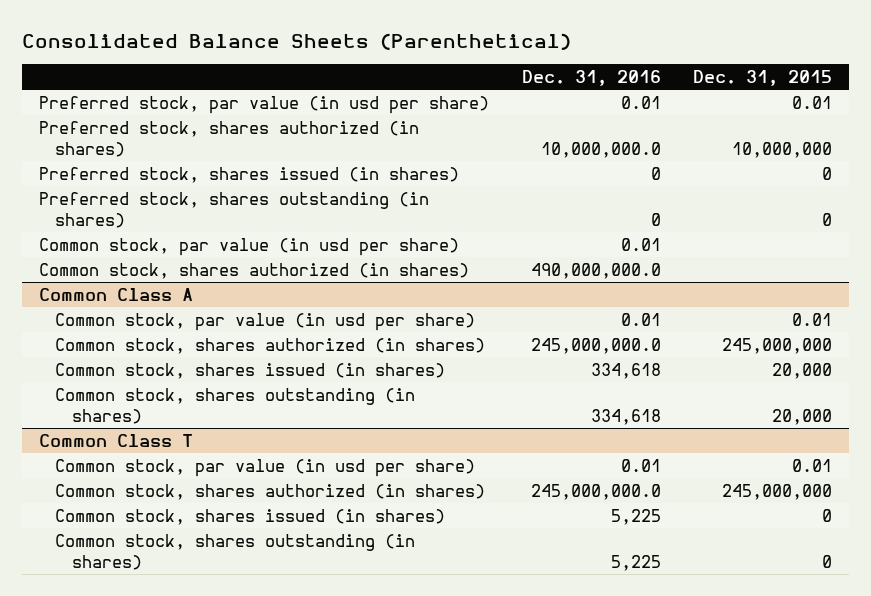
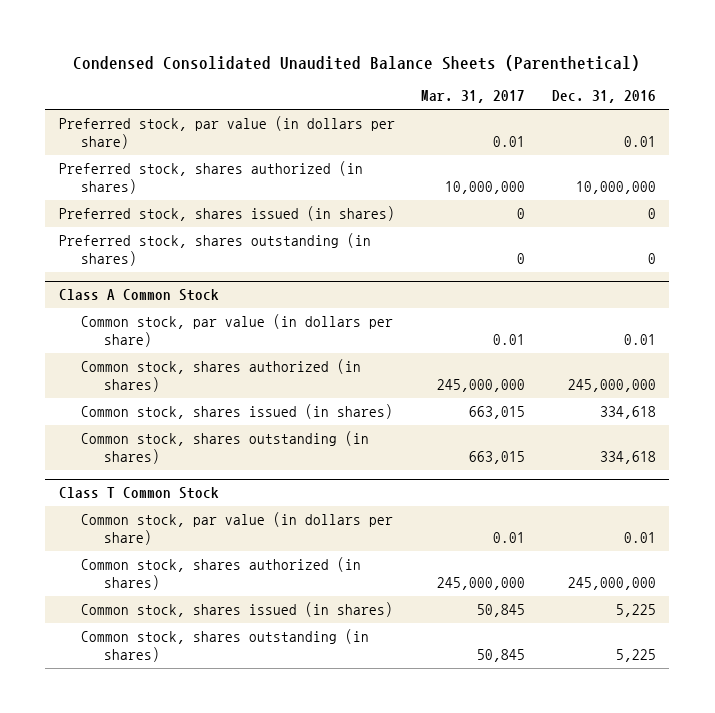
- Consolidated Balance Sheets (Parenthetical)
+ Condensed Consolidated Unaudited Balance Sheets (Parenthetical)
- | Dec. 31, 2016 | Dec. 31, 2015
+ | Mar. 31, 2017 | Dec. 31, 2016
- Preferred stock, par value (in usd per share) | 0.01 | 0.01
- Preferred stock, shares authorized (in shares) | 10,000,000.0 | 10,000,000
+ Preferred stock, par value (in dollars per share) | 0.01 | 0.01
+ Preferred stock, shares authorized (in shares) | 10,000,000 | 10,000,000
- Common stock, par value (in usd per share) | 0.01 |
- Common stock, shares authorized (in shares) | 490,000,000.0 |
- Common Class A
- Common stock, par value (in usd per share) | 0.01 | 0.01
- Common stock, shares authorized (in shares) | 245,000,000.0 | 245,000,000
+ Class A Common Stock
+ Common stock, par value (in dollars per share) | 0.01 | 0.01
+ Common stock, shares authorized (in shares) | 245,000,000 | 245,000,000
- Common Class T
- Common stock, par value (in usd per share) | 0.01 | 0.01
- Common stock, shares authorized (in shares) | 245,000,000.0 | 245,000,000
+ Class T Common Stock
+ Common stock, par value (in dollars per share) | 0.01 | 0.01
+ Common stock, shares authorized (in shares) | 245,000,000 | 245,000,000

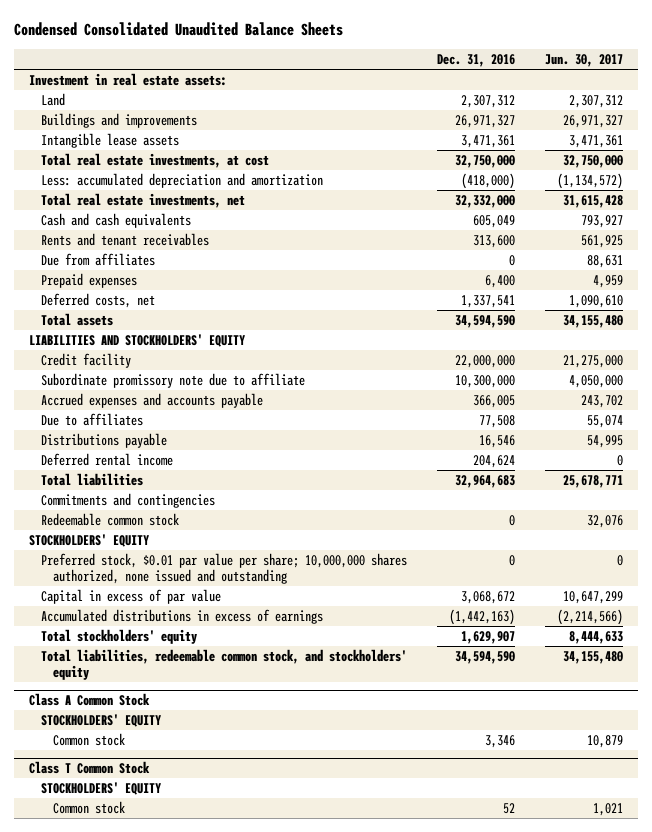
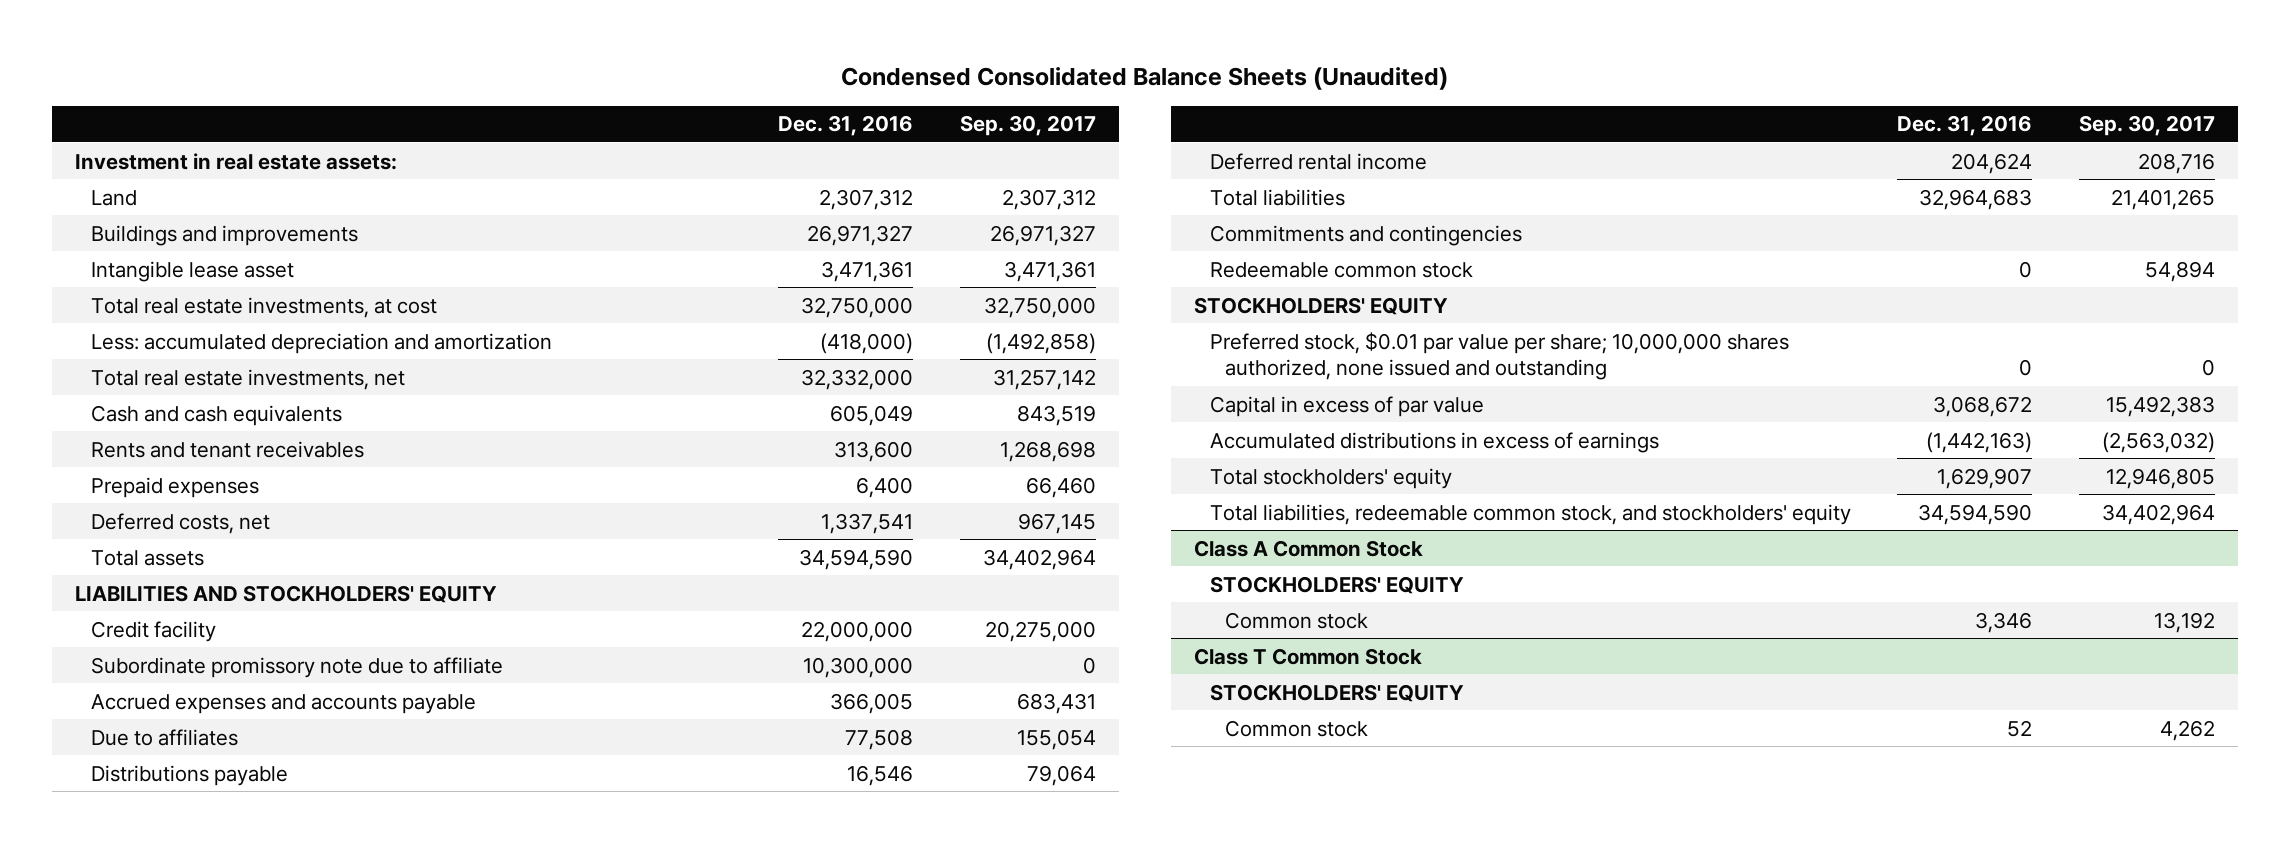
- Condensed Consolidated Unaudited Balance Sheets
+ Condensed Consolidated Balance Sheets (Unaudited)
- | Dec. 31, 2016 | Jun. 30, 2017
+ | Dec. 31, 2016 | Sep. 30, 2017
- Intangible lease assets | 3,471,361 | 3,471,361
+ Intangible lease asset | 3,471,361 | 3,471,361
- Due from affiliates | 0 | 88,631

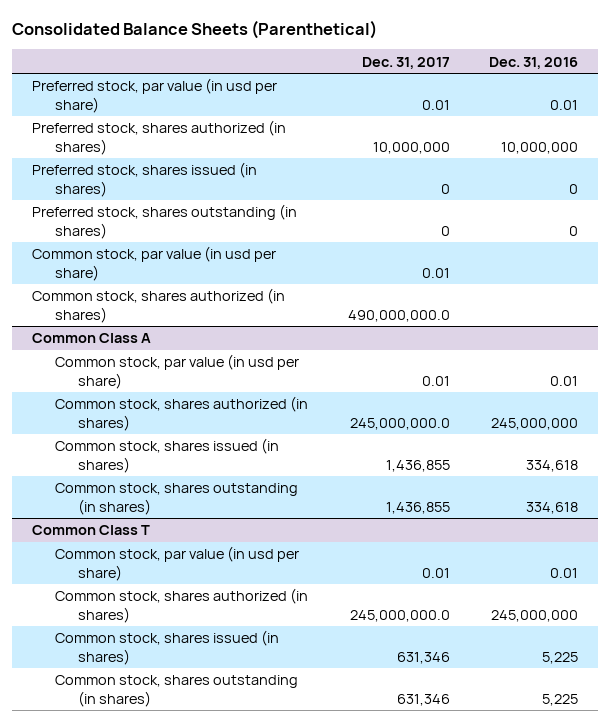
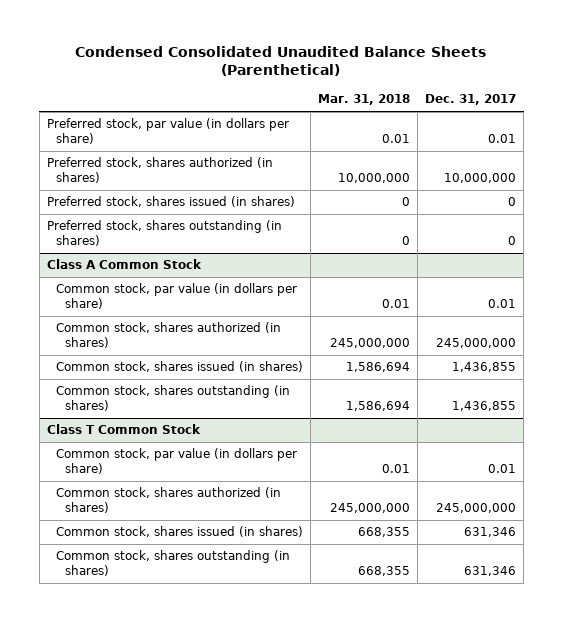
- Consolidated Balance Sheets (Parenthetical)
+ Condensed Consolidated Unaudited Balance Sheets (Parenthetical)
- | Dec. 31, 2017 | Dec. 31, 2016
+ | Mar. 31, 2018 | Dec. 31, 2017
- Preferred stock, par value (in usd per share) | 0.01 | 0.01
+ Preferred stock, par value (in dollars per share) | 0.01 | 0.01
- Common stock, par value (in usd per share) | 0.01 |
- Common stock, shares authorized (in shares) | 490,000,000.0 |
- Common Class A
- Common stock, par value (in usd per share) | 0.01 | 0.01
- Common stock, shares authorized (in shares) | 245,000,000.0 | 245,000,000
+ Class A Common Stock
+ Common stock, par value (in dollars per share) | 0.01 | 0.01
+ Common stock, shares authorized (in shares) | 245,000,000 | 245,000,000
- Common Class T
- Common stock, par value (in usd per share) | 0.01 | 0.01
- Common stock, shares authorized (in shares) | 245,000,000.0 | 245,000,000
+ Class T Common Stock
+ Common stock, par value (in dollars per share) | 0.01 | 0.01
+ Common stock, shares authorized (in shares) | 245,000,000 | 245,000,000

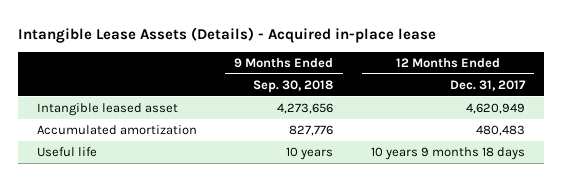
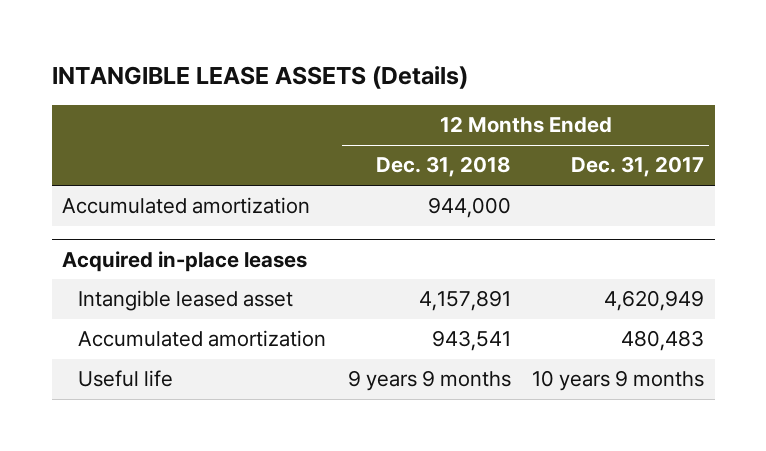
- Intangible Lease Assets (Details) - Acquired in-place lease
+ INTANGIBLE LEASE ASSETS (Details)
- | 9 Months Ended Sep. 30, 2018 | 12 Months Ended Dec. 31, 2017
+ | 12 Months Ended Dec. 31, 2018 | 12 Months Ended Dec. 31, 2017
+ Accumulated amortization | 944,000 |
+ Acquired in-place leases
- Useful life | 10 years | 10 years 9 months 18 days
+ Useful life | 9 years 9 months | 10 years 9 months

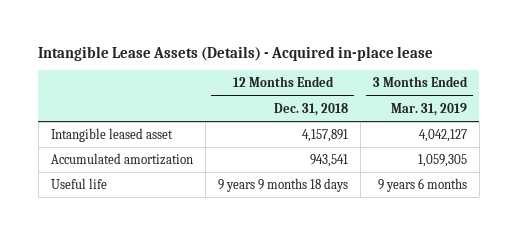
- INTANGIBLE LEASE ASSETS (Details)
+ Intangible Lease Assets (Details) - Acquired in-place lease
- | 12 Months Ended Dec. 31, 2018 | 12 Months Ended Dec. 31, 2017
+ | 12 Months Ended Dec. 31, 2018 | 3 Months Ended Mar. 31, 2019
- Accumulated amortization | 944,000 |
- Acquired in-place leases
- Useful life | 9 years 9 months | 10 years 9 months
+ Useful life | 9 years 9 months 18 days | 9 years 6 months

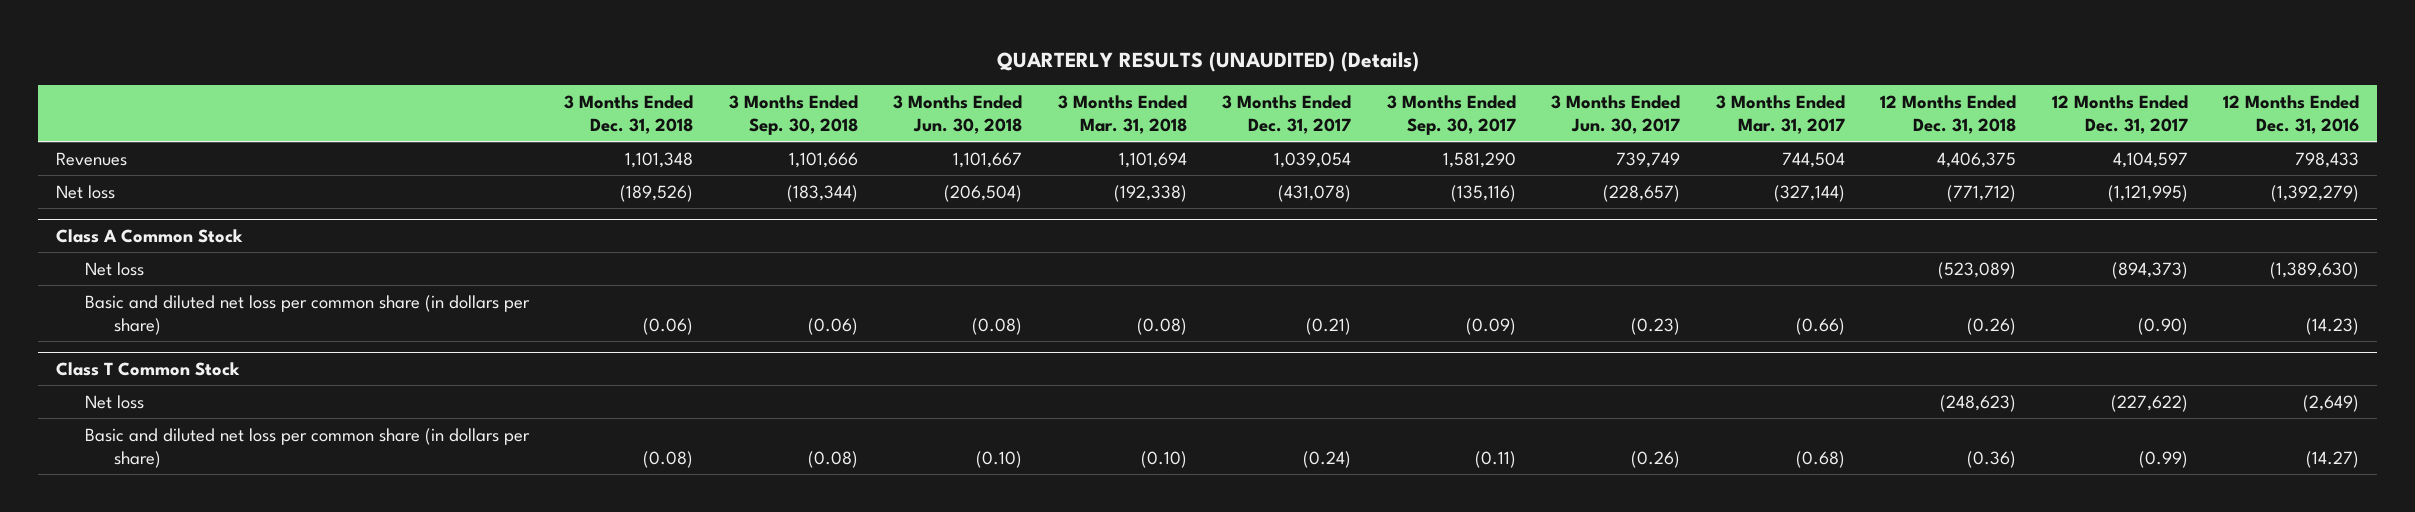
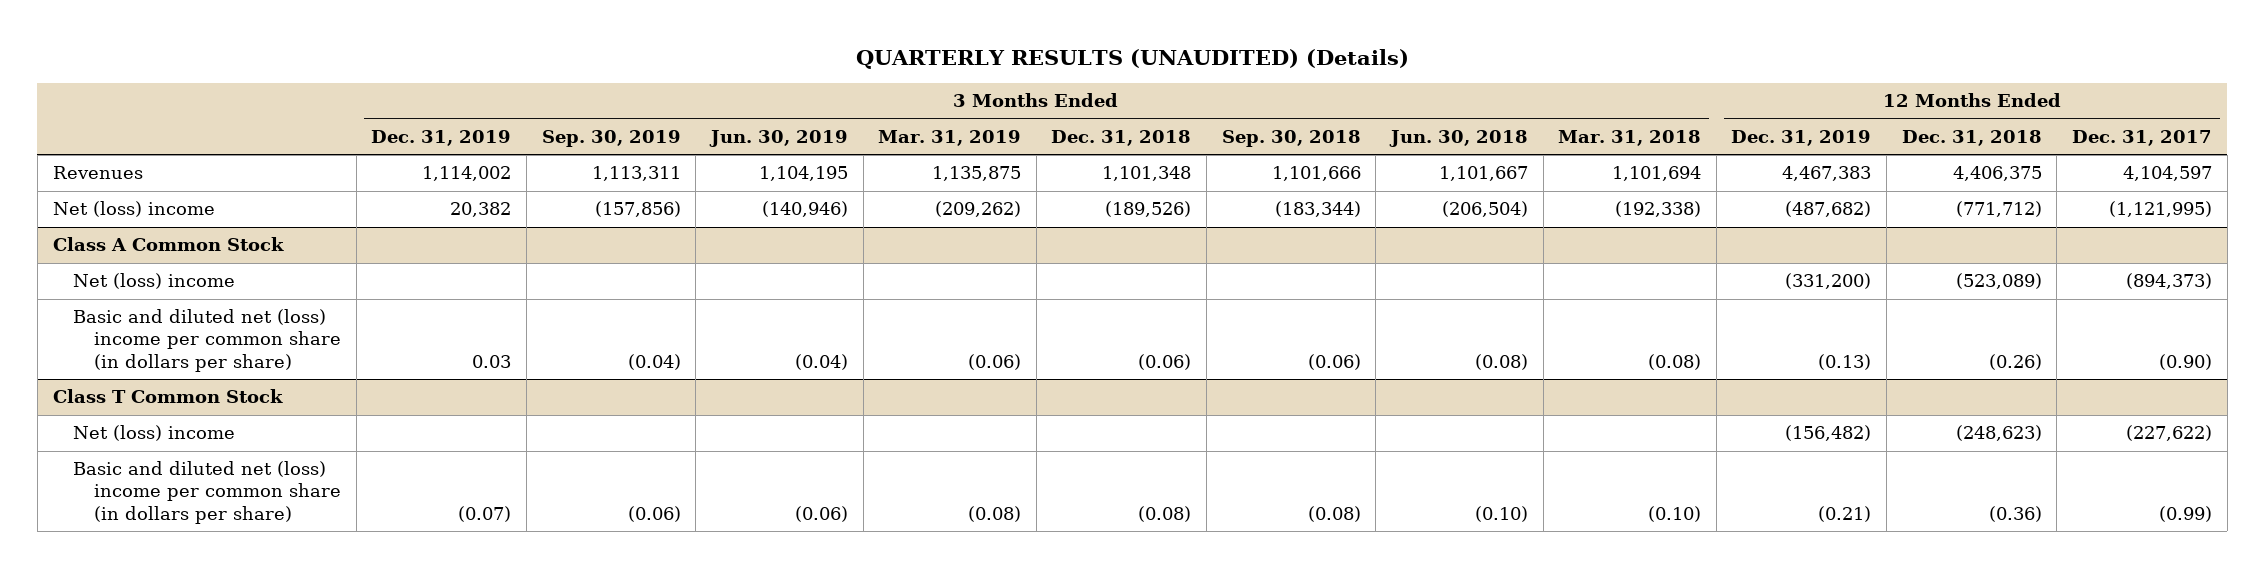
- | 3 Months Ended Dec. 31, 2018 | 3 Months Ended Sep. 30, 2018 | 3 Months Ended Jun. 30, 2018 | 3 Months Ended Mar. 31, 2018 | 3 Months Ended Dec. 31, 2017 | 3 Months Ended Sep. 30, 2017 | 3 Months Ended Jun. 30, 2017 | 3 Months Ended Mar. 31, 2017 | 12 Months Ended Dec. 31, 2018 | 12 Months Ended Dec. 31, 2017 | 12 Months Ended Dec. 31, 2016
+ | 3 Months Ended Dec. 31, 2019 | 3 Months Ended Sep. 30, 2019 | 3 Months Ended Jun. 30, 2019 | 3 Months Ended Mar. 31, 2019 | 3 Months Ended Dec. 31, 2018 | 3 Months Ended Sep. 30, 2018 | 3 Months Ended Jun. 30, 2018 | 3 Months Ended Mar. 31, 2018 | 12 Months Ended Dec. 31, 2019 | 12 Months Ended Dec. 31, 2018 | 12 Months Ended Dec. 31, 2017
- Net loss | (189,526) | (183,344) | (206,504) | (192,338) | (431,078) | (135,116) | (228,657) | (327,144) | (771,712) | (1,121,995) | (1,392,279)
+ Net (loss) income | 20,382 | (157,856) | (140,946) | (209,262) | (189,526) | (183,344) | (206,504) | (192,338) | (487,682) | (771,712) | (1,121,995)
@ Class A Common Stock
- Net loss | | | | | | | | | (523,089) | (894,373) | (1,389,630)
- Basic and diluted net loss per common share (in dollars per share) | (0.06) | (0.06) | (0.08) | (0.08) | (0.21) | (0.09) | (0.23) | (0.66) | (0.26) | (0.90) | (14.23)
+ Net (loss) income | | | | | | | | | (331,200) | (523,089) | (894,373)
+ Basic and diluted net (loss) income per common share (in dollars per share) | 0.03 | (0.04) | (0.04) | (0.06) | (0.06) | (0.06) | (0.08) | (0.08) | (0.13) | (0.26) | (0.90)
@ Class T Common Stock
- Net loss | | | | | | | | | (248,623) | (227,622) | (2,649)
- Basic and diluted net loss per common share (in dollars per share) | (0.08) | (0.08) | (0.10) | (0.10) | (0.24) | (0.11) | (0.26) | (0.68) | (0.36) | (0.99) | (14.27)
+ Net (loss) income | | | | | | | | | (156,482) | (248,623) | (227,622)
+ Basic and diluted net (loss) income per common share (in dollars per share) | (0.07) | (0.06) | (0.06) | (0.08) | (0.08) | (0.08) | (0.10) | (0.10) | (0.21) | (0.36) | (0.99)

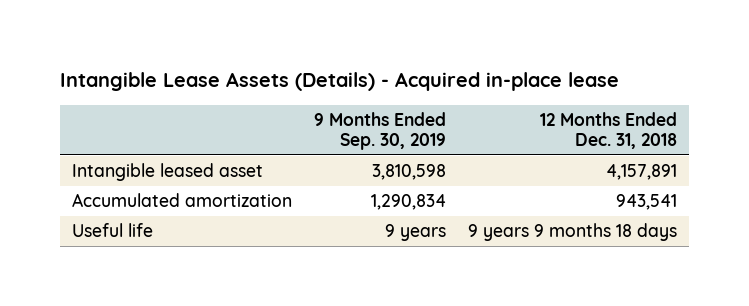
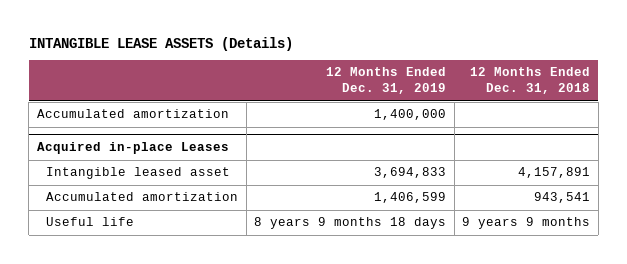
- Intangible Lease Assets (Details) - Acquired in-place lease
+ INTANGIBLE LEASE ASSETS (Details)
- | 9 Months Ended Sep. 30, 2019 | 12 Months Ended Dec. 31, 2018
+ | 12 Months Ended Dec. 31, 2019 | 12 Months Ended Dec. 31, 2018
+ Accumulated amortization | 1,400,000 |
+ Acquired in-place Leases
- Useful life | 9 years | 9 years 9 months 18 days
+ Useful life | 8 years 9 months 18 days | 9 years 9 months

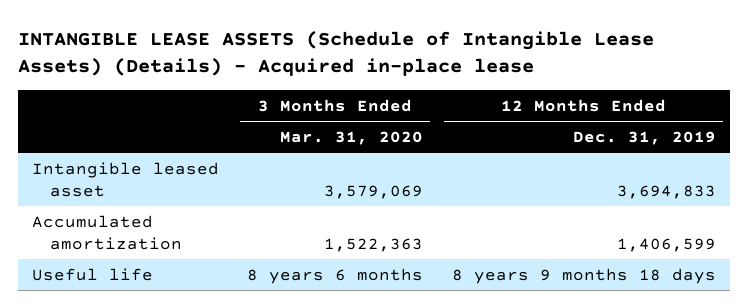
- INTANGIBLE LEASE ASSETS (Details)
+ INTANGIBLE LEASE ASSETS (Schedule of Intangible Lease Assets) (Details) - Acquired in-place lease
- | 12 Months Ended Dec. 31, 2019 | 12 Months Ended Dec. 31, 2018
+ | 3 Months Ended Mar. 31, 2020 | 12 Months Ended Dec. 31, 2019
- Accumulated amortization | 1,400,000 |
- Acquired in-place Leases

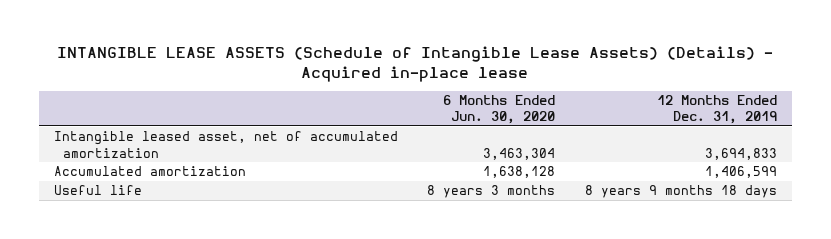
- | 3 Months Ended Mar. 31, 2020 | 12 Months Ended Dec. 31, 2019
+ | 6 Months Ended Jun. 30, 2020 | 12 Months Ended Dec. 31, 2019
- Intangible leased asset | 3,579,069 | 3,694,833
+ Intangible leased asset, net of accumulated amortization | 3,463,304 | 3,694,833

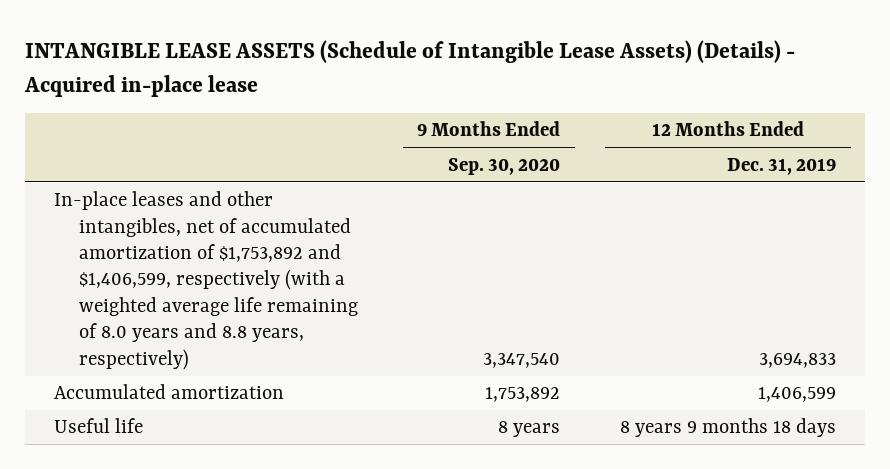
- | 6 Months Ended Jun. 30, 2020 | 12 Months Ended Dec. 31, 2019
+ | 9 Months Ended Sep. 30, 2020 | 12 Months Ended Dec. 31, 2019
- Intangible leased asset, net of accumulated amortization | 3,463,304 | 3,694,833
+ In-place leases and other intangibles, net of accumulated amortization of $1,753,892 and $1,406,599, respectively (with a weighted average life remaining of 8.0 years and 8.8 years, respectively) | 3,347,540 | 3,694,833

